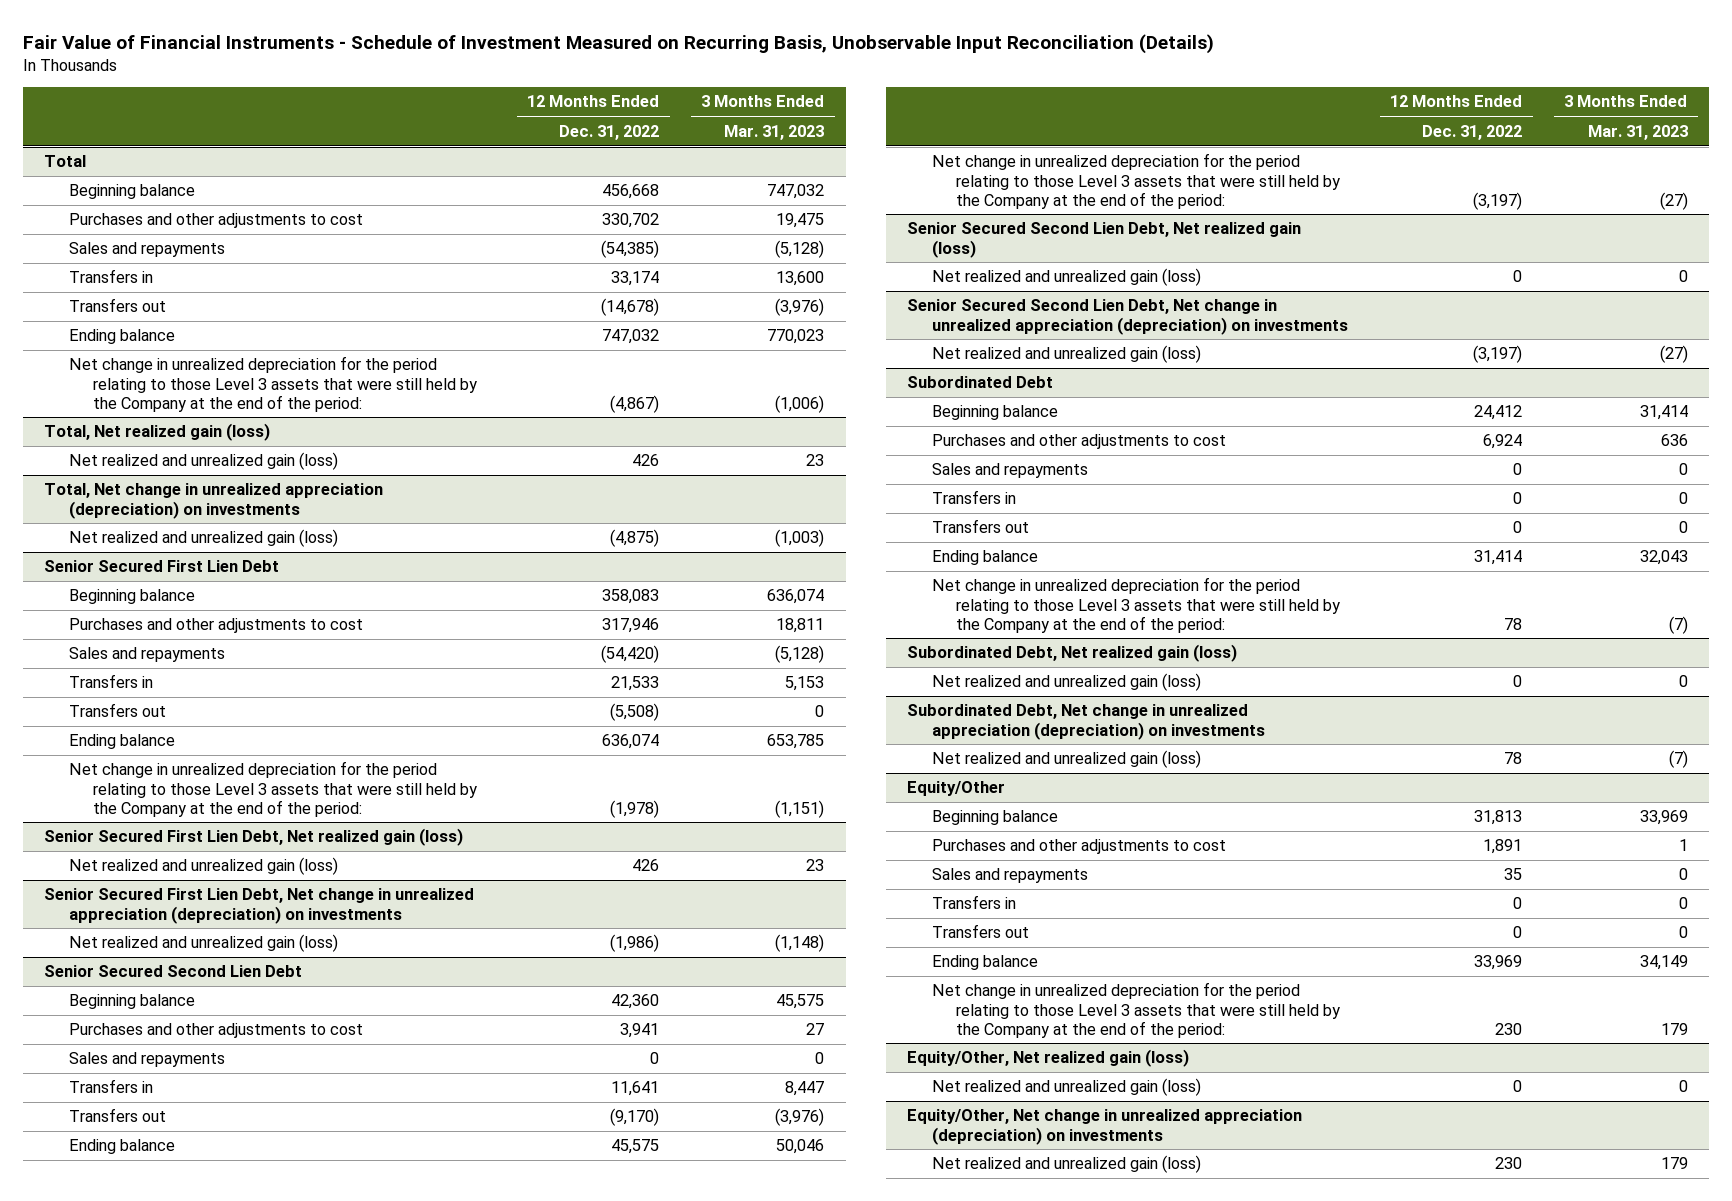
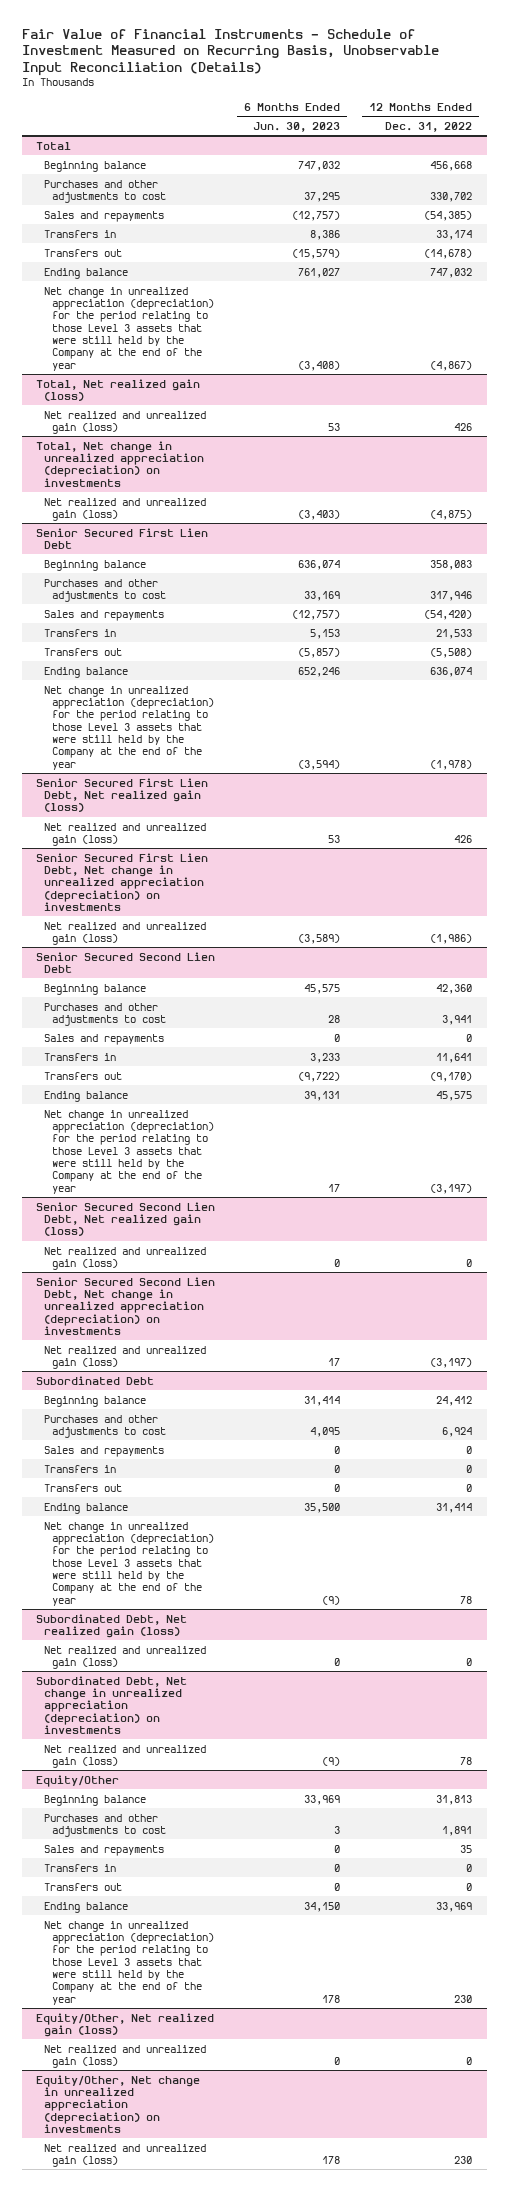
- | 12 Months Ended Dec. 31, 2022 | 3 Months Ended Mar. 31, 2023
+ | 6 Months Ended Jun. 30, 2023 | 12 Months Ended Dec. 31, 2022
@ Total
- Net change in unrealized depreciation for the period relating to those Level 3 assets that were still held by the Company at the end of the period: | (4,867) | (1,006)
+ Net change in unrealized appreciation (depreciation) for the period relating to those Level 3 assets that were still held by the Company at the end of the year | (3,408) | (4,867)
@ Senior Secured First Lien Debt
- Net change in unrealized depreciation for the period relating to those Level 3 assets that were still held by the Company at the end of the period: | (1,978) | (1,151)
+ Net change in unrealized appreciation (depreciation) for the period relating to those Level 3 assets that were still held by the Company at the end of the year | (3,594) | (1,978)
@ Senior Secured Second Lien Debt
- Net change in unrealized depreciation for the period relating to those Level 3 assets that were still held by the Company at the end of the period: | (3,197) | (27)
+ Net change in unrealized appreciation (depreciation) for the period relating to those Level 3 assets that were still held by the Company at the end of the year | 17 | (3,197)
@ Subordinated Debt
- Net change in unrealized depreciation for the period relating to those Level 3 assets that were still held by the Company at the end of the period: | 78 | (7)
+ Net change in unrealized appreciation (depreciation) for the period relating to those Level 3 assets that were still held by the Company at the end of the year | (9) | 78
@ Equity/Other
- Net change in unrealized depreciation for the period relating to those Level 3 assets that were still held by the Company at the end of the period: | 230 | 179
+ Net change in unrealized appreciation (depreciation) for the period relating to those Level 3 assets that were still held by the Company at the end of the year | 178 | 230

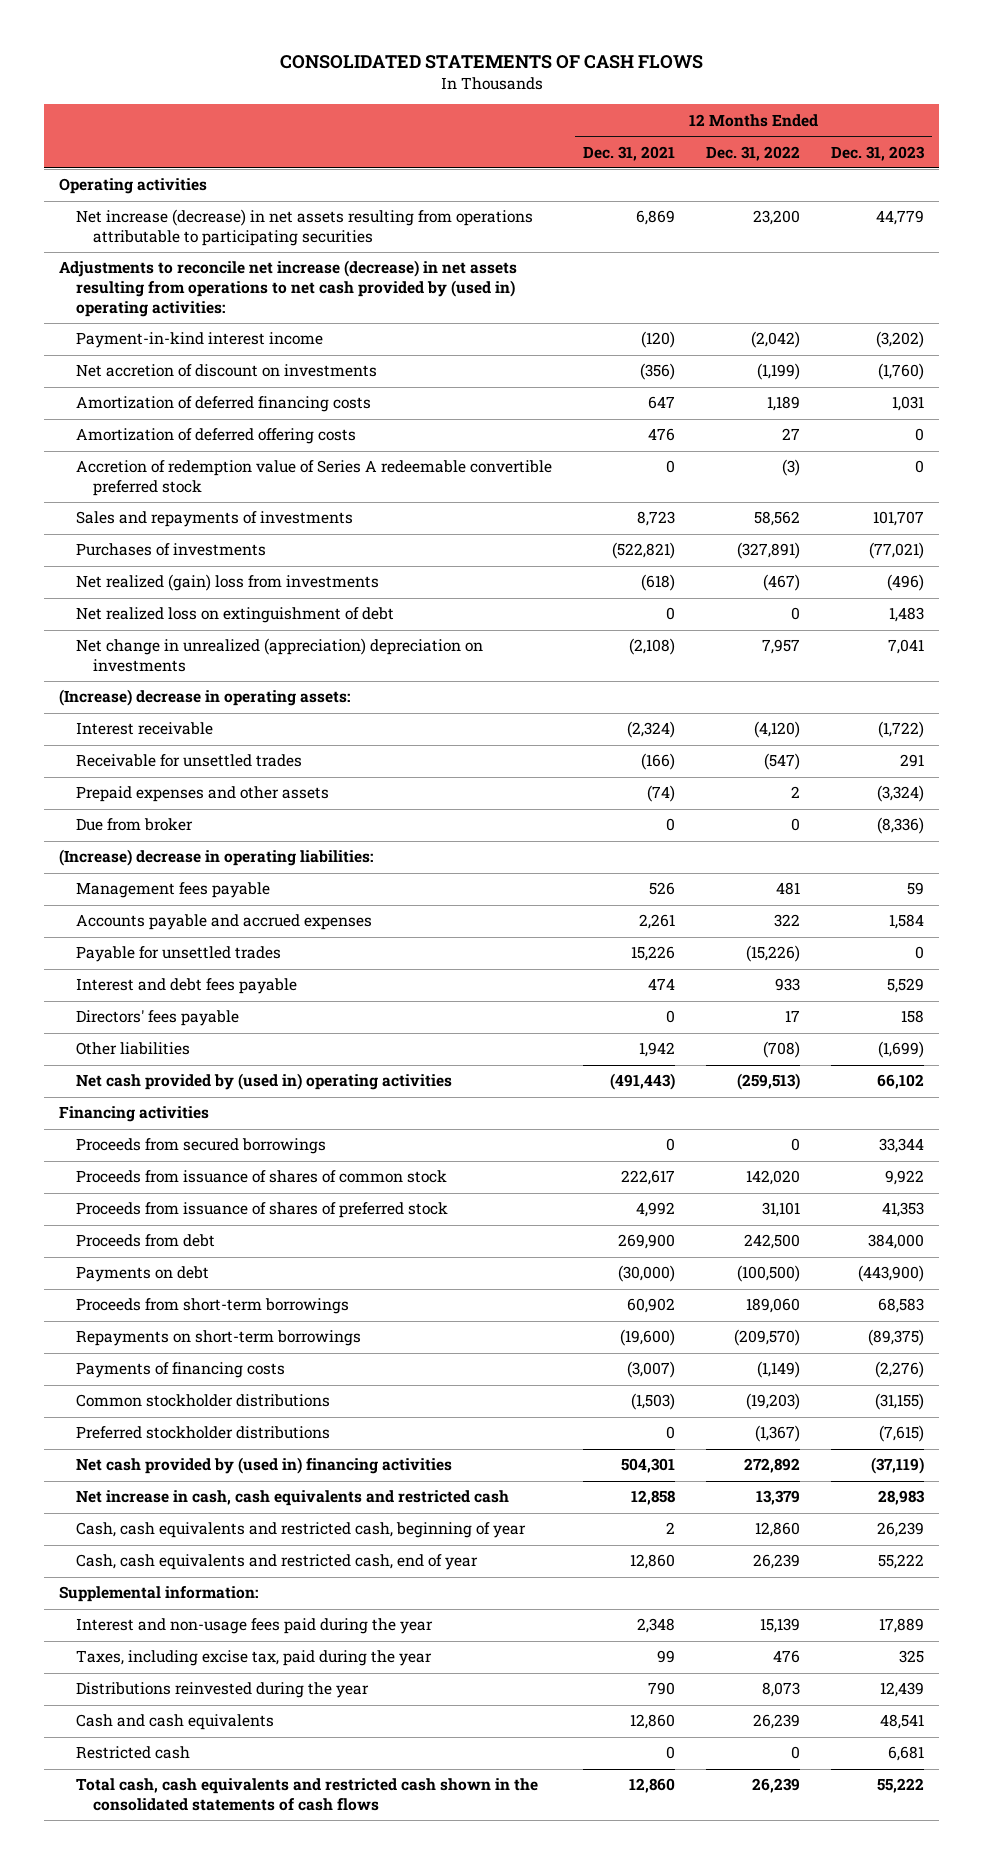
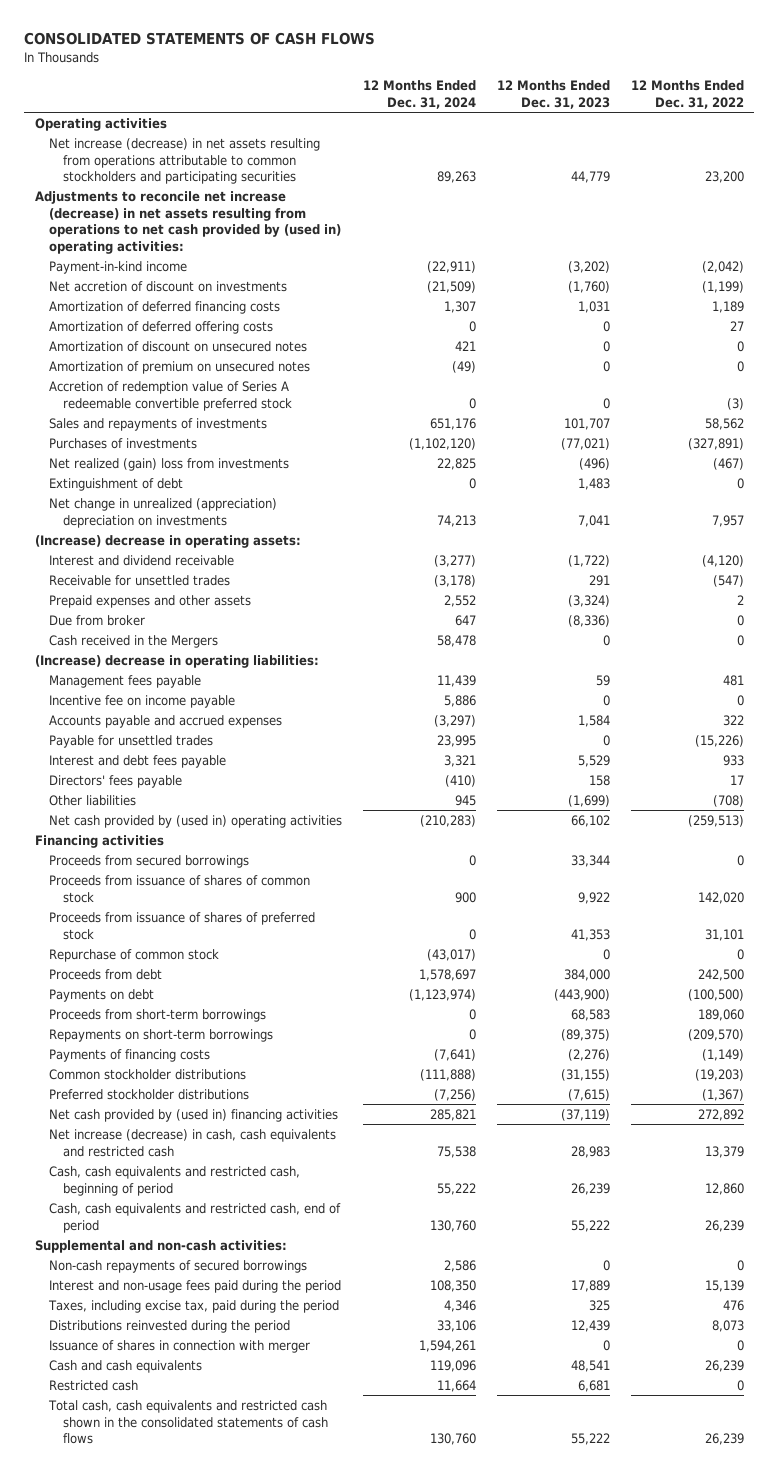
- | 12 Months Ended Dec. 31, 2021 | 12 Months Ended Dec. 31, 2022 | 12 Months Ended Dec. 31, 2023
+ | 12 Months Ended Dec. 31, 2024 | 12 Months Ended Dec. 31, 2023 | 12 Months Ended Dec. 31, 2022
- Net increase (decrease) in net assets resulting from operations attributable to participating securities | 6,869 | 23,200 | 44,779
+ Net increase (decrease) in net assets resulting from operations attributable to common stockholders and participating securities | 89,263 | 44,779 | 23,200
- Payment-in-kind interest income | (120) | (2,042) | (3,202)
+ Payment-in-kind income | (22,911) | (3,202) | (2,042)
+ Amortization of discount on unsecured notes | 421 | 0 | 0
+ Amortization of premium on unsecured notes | (49) | 0 | 0
- Net realized loss on extinguishment of debt | 0 | 0 | 1,483
+ Extinguishment of debt | 0 | 1,483 | 0
- Interest receivable | (2,324) | (4,120) | (1,722)
+ Interest and dividend receivable | (3,277) | (1,722) | (4,120)
+ Cash received in the Mergers | 58,478 | 0 | 0
+ Incentive fee on income payable | 5,886 | 0 | 0
+ Repurchase of common stock | (43,017) | 0 | 0
- Net increase in cash, cash equivalents and restricted cash | 12,858 | 13,379 | 28,983
- Cash, cash equivalents and restricted cash, beginning of year | 2 | 12,860 | 26,239
- Cash, cash equivalents and restricted cash, end of year | 12,860 | 26,239 | 55,222
- Supplemental information:
- Interest and non-usage fees paid during the year | 2,348 | 15,139 | 17,889
- Taxes, including excise tax, paid during the year | 99 | 476 | 325
- Distributions reinvested during the year | 790 | 8,073 | 12,439
+ Net increase (decrease) in cash, cash equivalents and restricted cash | 75,538 | 28,983 | 13,379
+ Cash, cash equivalents and restricted cash, beginning of period | 55,222 | 26,239 | 12,860
+ Cash, cash equivalents and restricted cash, end of period | 130,760 | 55,222 | 26,239
+ Supplemental and non-cash activities:
+ Non-cash repayments of secured borrowings | 2,586 | 0 | 0
+ Interest and non-usage fees paid during the period | 108,350 | 17,889 | 15,139
+ Taxes, including excise tax, paid during the period | 4,346 | 325 | 476
+ Distributions reinvested during the period | 33,106 | 12,439 | 8,073
+ Issuance of shares in connection with merger | 1,594,261 | 0 | 0

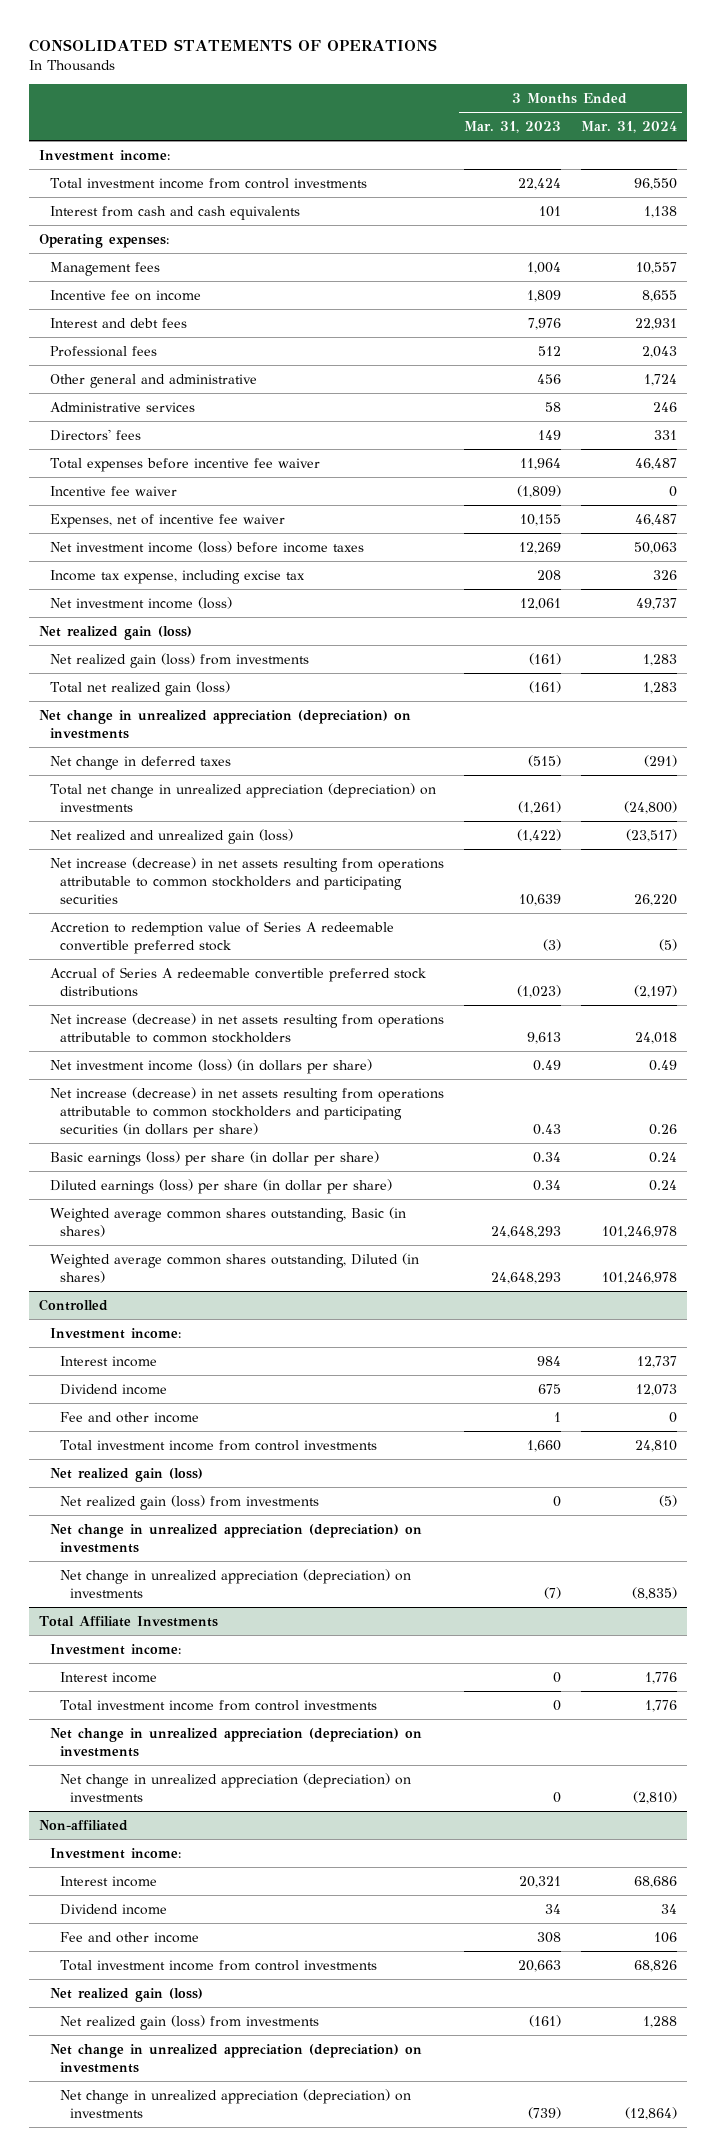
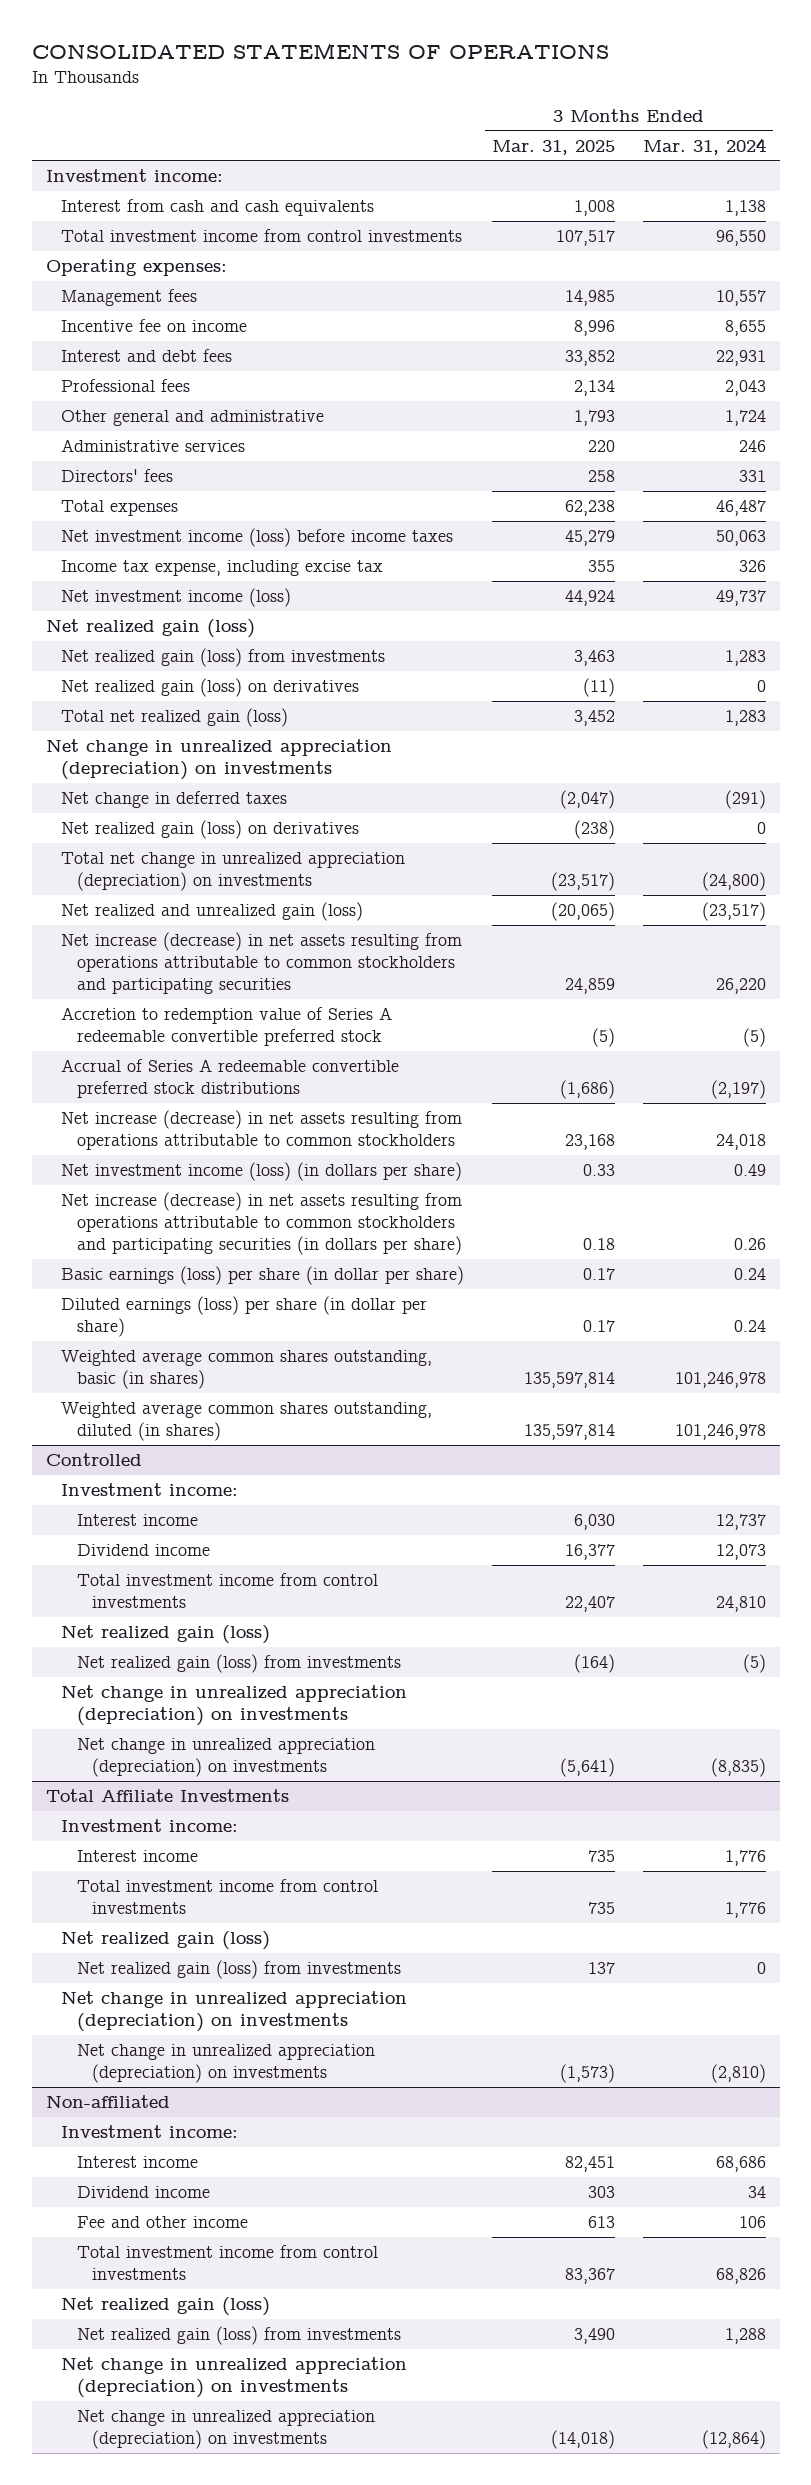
- | 3 Months Ended Mar. 31, 2023 | 3 Months Ended Mar. 31, 2024
+ | 3 Months Ended Mar. 31, 2025 | 3 Months Ended Mar. 31, 2024
moved down: Total investment income from control investments | 107,517 | 96,550
- Total expenses before incentive fee waiver | 11,964 | 46,487
- Incentive fee waiver | (1,809) | 0
- Expenses, net of incentive fee waiver | 10,155 | 46,487
+ Total expenses | 62,238 | 46,487
+ Net realized gain (loss) on derivatives | (11) | 0
+ Net realized gain (loss) on derivatives | (238) | 0
- Weighted average common shares outstanding, Basic (in shares) | 24,648,293 | 101,246,978
- Weighted average common shares outstanding, Diluted (in shares) | 24,648,293 | 101,246,978
+ Weighted average common shares outstanding, basic (in shares) | 135,597,814 | 101,246,978
+ Weighted average common shares outstanding, diluted (in shares) | 135,597,814 | 101,246,978
@ Controlled
- Fee and other income | 1 | 0
@ Total Affiliate Investments
+ Net realized gain (loss)
+ Net realized gain (loss) from investments | 137 | 0

